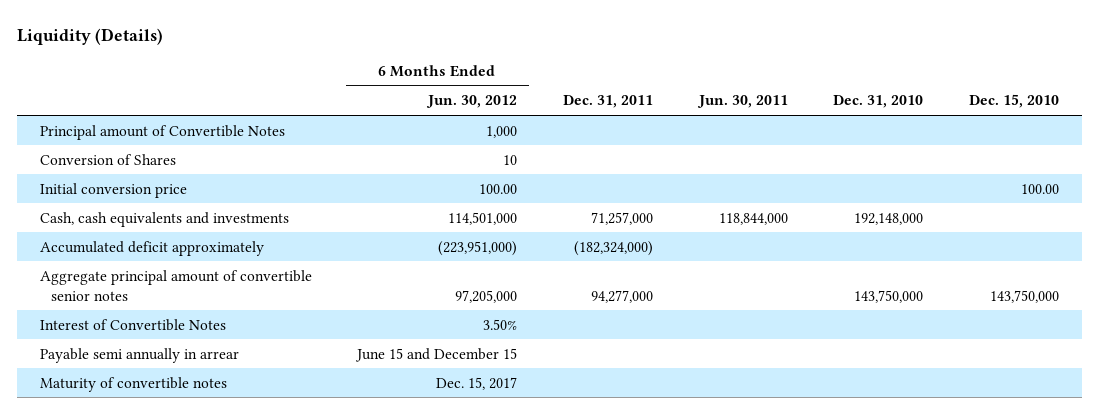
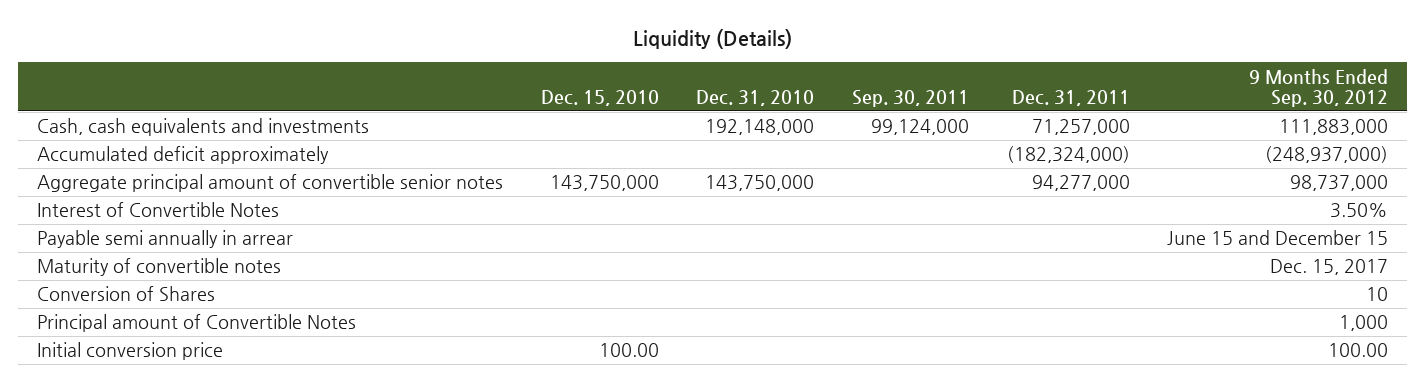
- | 6 Months Ended Jun. 30, 2012 | Dec. 31, 2011 | Jun. 30, 2011 | Dec. 31, 2010 | Dec. 15, 2010
+ | Dec. 15, 2010 | Dec. 31, 2010 | Sep. 30, 2011 | Dec. 31, 2011 | 9 Months Ended Sep. 30, 2012
moved down: Conversion of Shares | | | | | 10
moved down: Principal amount of Convertible Notes | | | | | 1,000
moved down: Initial conversion price | 100.00 | | | | 100.00

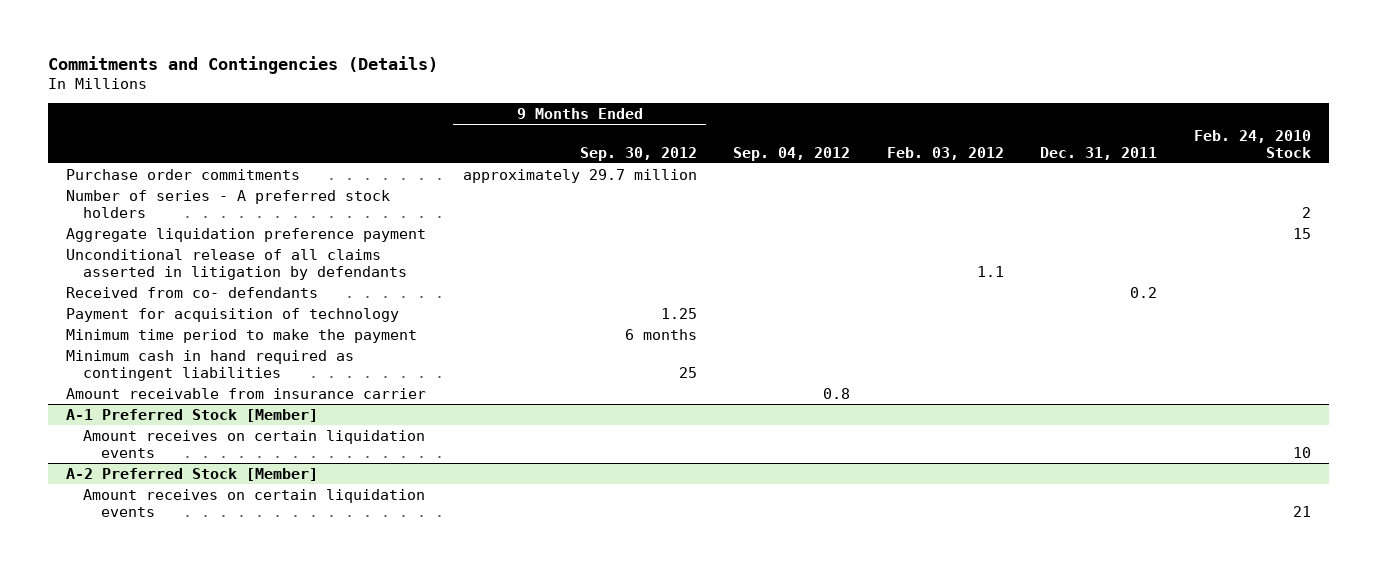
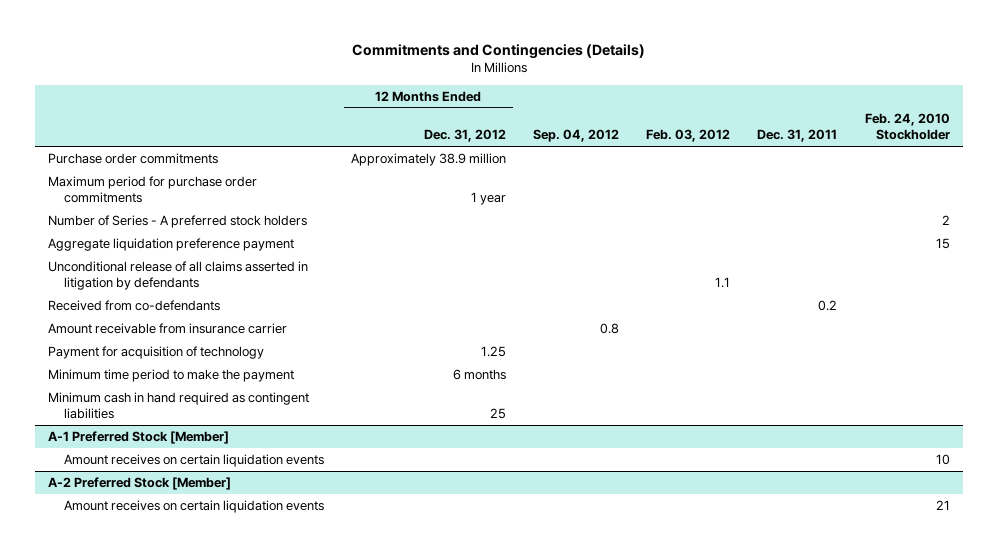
- | 9 Months Ended Sep. 30, 2012 | Sep. 04, 2012 | Feb. 03, 2012 | Dec. 31, 2011 | Feb. 24, 2010 Stock
+ | 12 Months Ended Dec. 31, 2012 | Sep. 04, 2012 | Feb. 03, 2012 | Dec. 31, 2011 | Feb. 24, 2010 Stockholder
- Number of series - A preferred stock holders | | | | | 2
+ Maximum period for purchase order commitments | 1 year | | | |
+ Number of Series - A preferred stock holders | | | | | 2
- Received from co- defendants | | | | 0.2 |
+ Received from co-defendants | | | | 0.2 |
moved up: Amount receivable from insurance carrier | | 0.8 | | |

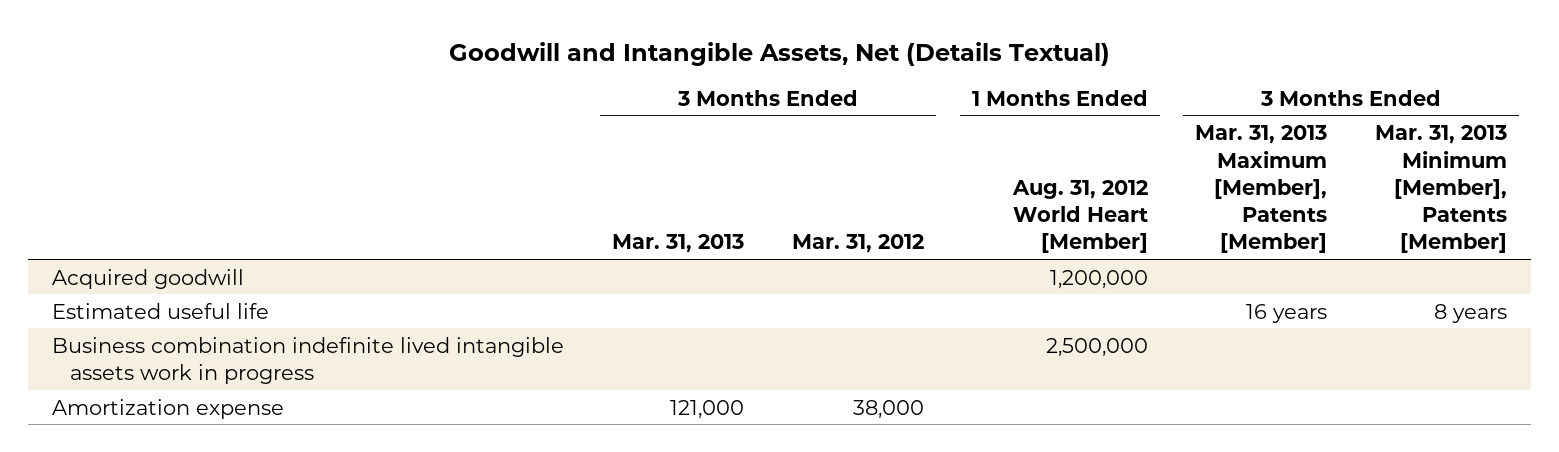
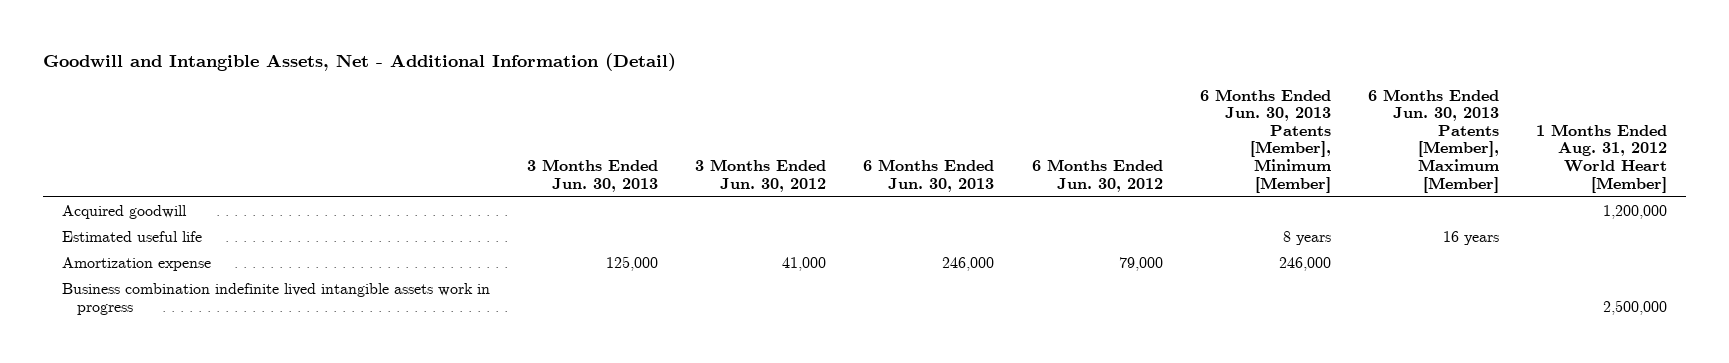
- Goodwill and Intangible Assets, Net (Details Textual)
+ Goodwill and Intangible Assets, Net - Additional Information (Detail)
- | 3 Months Ended Mar. 31, 2013 | 3 Months Ended Mar. 31, 2012 | 1 Months Ended Aug. 31, 2012 World Heart [Member] | 3 Months Ended Mar. 31, 2013 Maximum [Member], Patents [Member] | 3 Months Ended Mar. 31, 2013 Minimum [Member], Patents [Member]
+ | 3 Months Ended Jun. 30, 2013 | 3 Months Ended Jun. 30, 2012 | 6 Months Ended Jun. 30, 2013 | 6 Months Ended Jun. 30, 2012 | 6 Months Ended Jun. 30, 2013 Patents [Member], Minimum [Member] | 6 Months Ended Jun. 30, 2013 Patents [Member], Maximum [Member] | 1 Months Ended Aug. 31, 2012 World Heart [Member]
moved down: Business combination indefinite lived intangible assets work in progress | | | | | | | 2,500,000

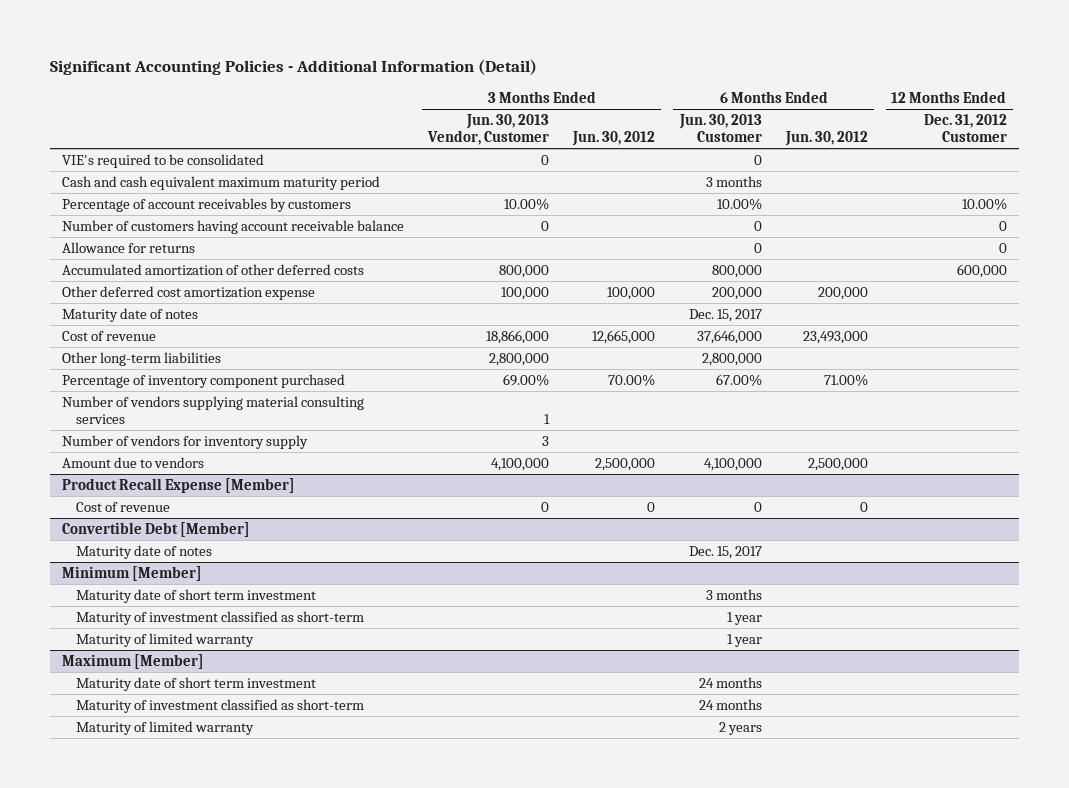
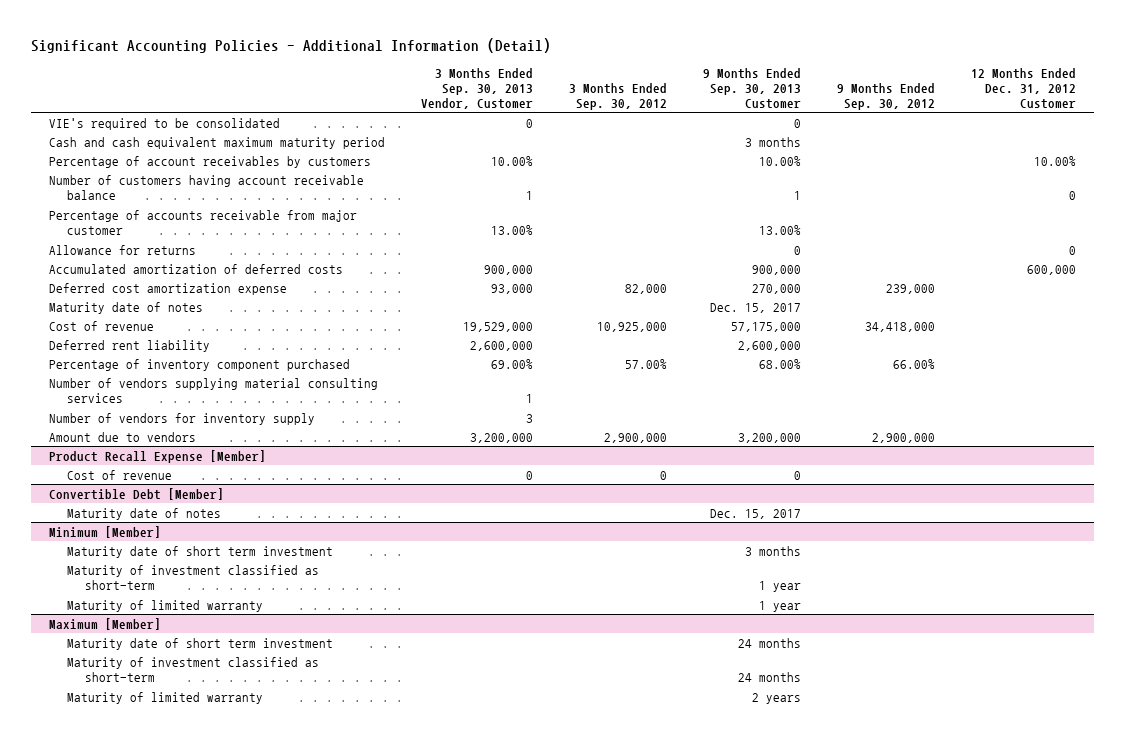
- | 3 Months Ended Jun. 30, 2013 Vendor, Customer | 3 Months Ended Jun. 30, 2012 | 6 Months Ended Jun. 30, 2013 Customer | 6 Months Ended Jun. 30, 2012 | 12 Months Ended Dec. 31, 2012 Customer
+ | 3 Months Ended Sep. 30, 2013 Vendor, Customer | 3 Months Ended Sep. 30, 2012 | 9 Months Ended Sep. 30, 2013 Customer | 9 Months Ended Sep. 30, 2012 | 12 Months Ended Dec. 31, 2012 Customer
+ Percentage of accounts receivable from major customer | 13.00% | | 13.00% | |
- Accumulated amortization of other deferred costs | 800,000 | | 800,000 | | 600,000
- Other deferred cost amortization expense | 100,000 | 100,000 | 200,000 | 200,000 |
+ Accumulated amortization of deferred costs | 900,000 | | 900,000 | | 600,000
+ Deferred cost amortization expense | 93,000 | 82,000 | 270,000 | 239,000 |
- Other long-term liabilities | 2,800,000 | | 2,800,000 | |
+ Deferred rent liability | 2,600,000 | | 2,600,000 | |

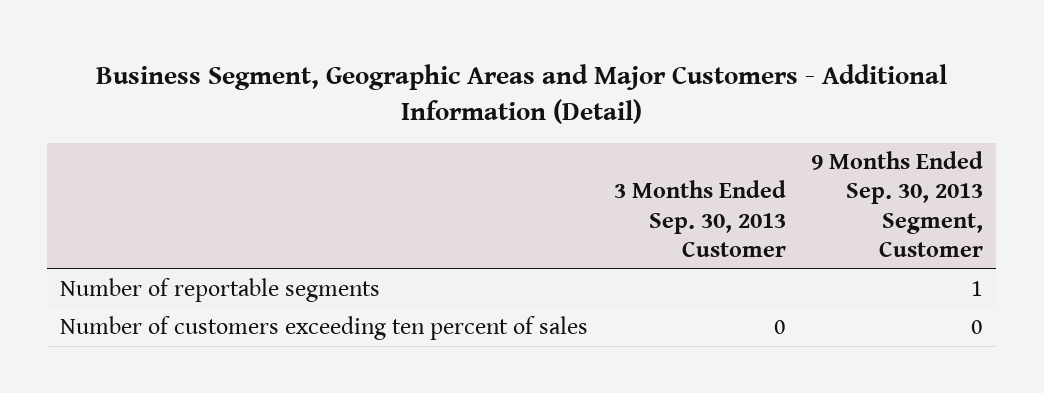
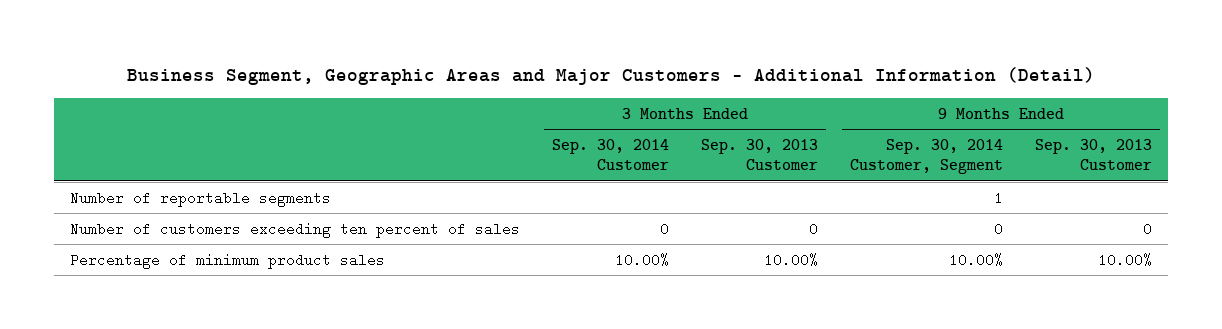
- | 3 Months Ended Sep. 30, 2013 Customer | 9 Months Ended Sep. 30, 2013 Segment, Customer
+ | 3 Months Ended Sep. 30, 2014 Customer | 3 Months Ended Sep. 30, 2013 Customer | 9 Months Ended Sep. 30, 2014 Customer, Segment | 9 Months Ended Sep. 30, 2013 Customer
+ Percentage of minimum product sales | 10.00% | 10.00% | 10.00% | 10.00%

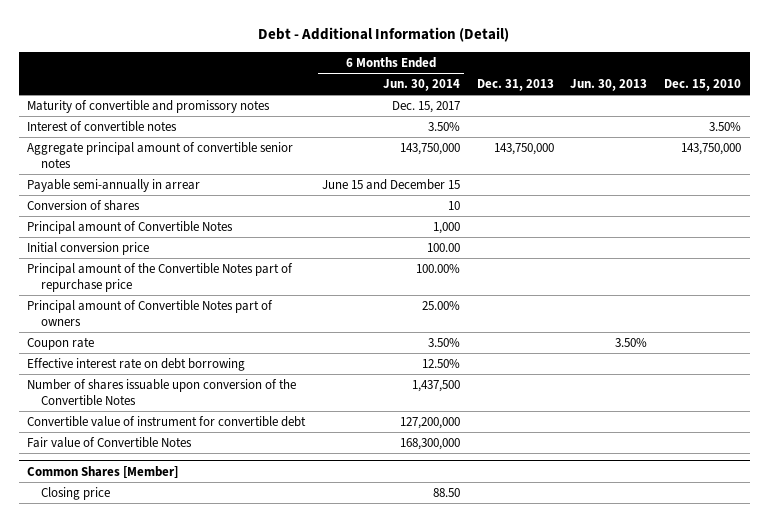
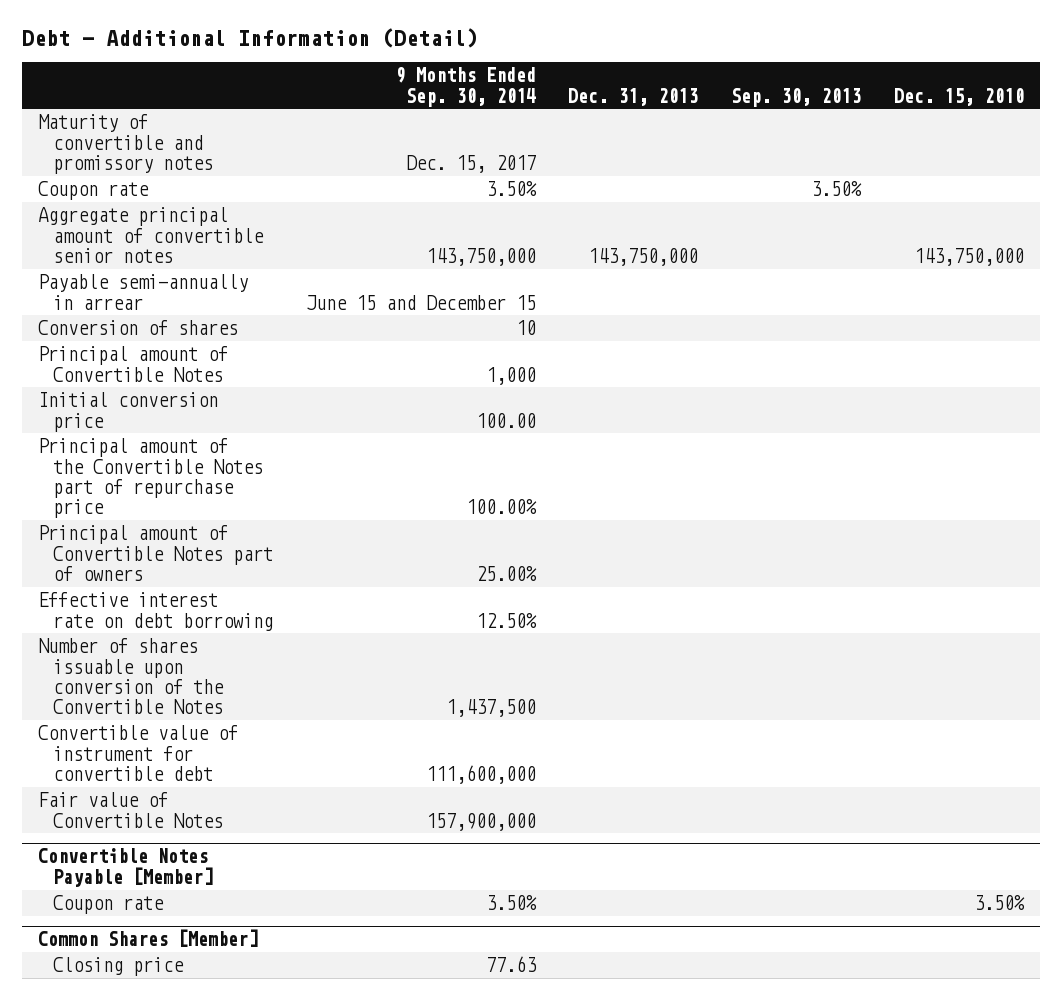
- | 6 Months Ended Jun. 30, 2014 | Dec. 31, 2013 | Jun. 30, 2013 | Dec. 15, 2010
+ | 9 Months Ended Sep. 30, 2014 | Dec. 31, 2013 | Sep. 30, 2013 | Dec. 15, 2010
- Interest of convertible notes | 3.50% | | | 3.50%
moved up: Coupon rate | 3.50% | | 3.50% |
+ Convertible Notes Payable [Member]
+ Coupon rate | 3.50% | | | 3.50%

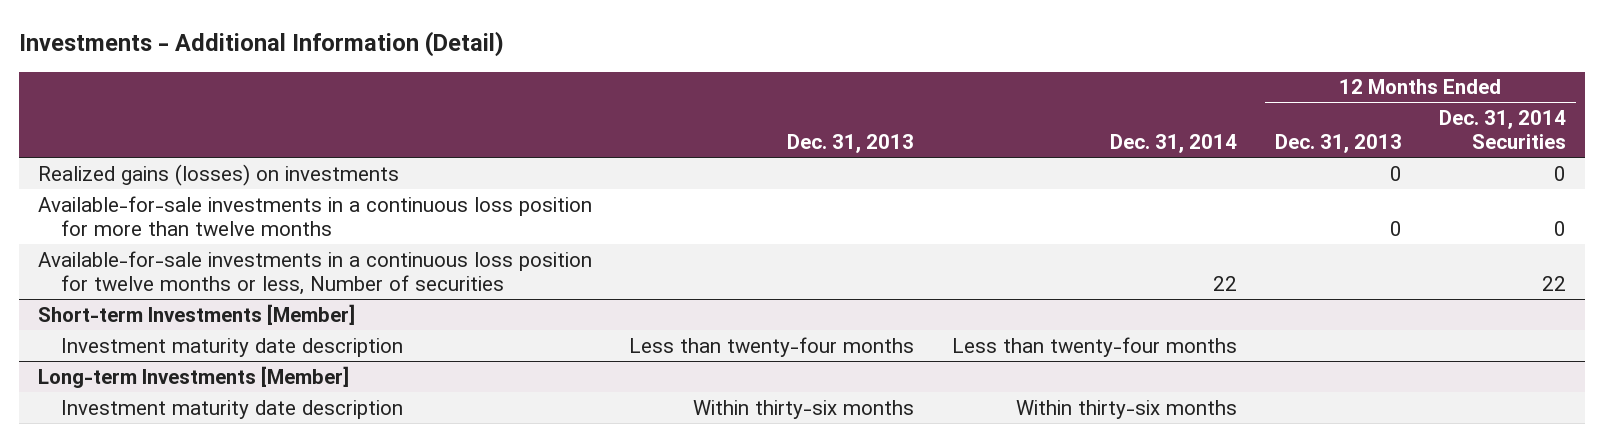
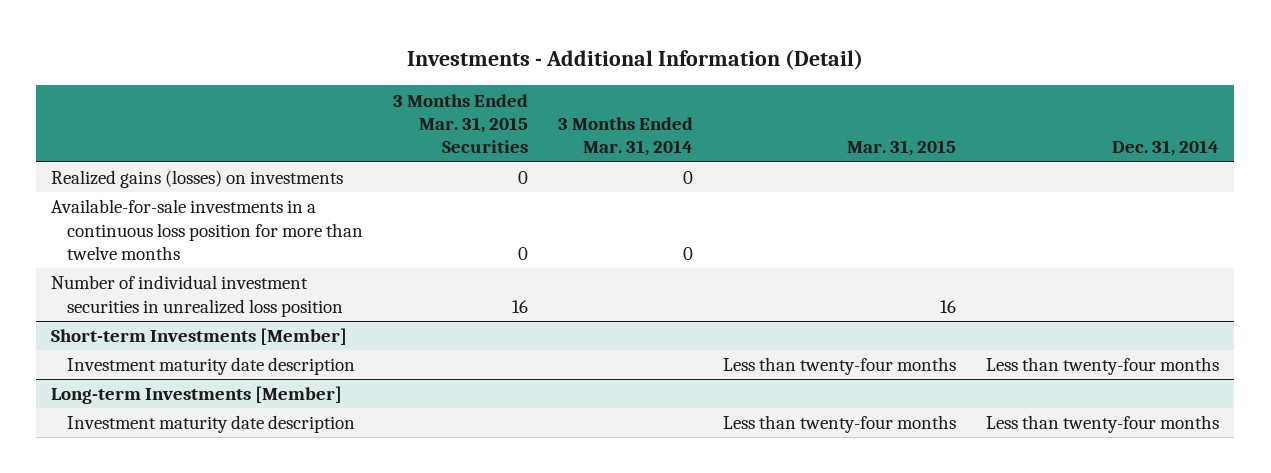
- | Dec. 31, 2013 | Dec. 31, 2014 | 12 Months Ended Dec. 31, 2013 | 12 Months Ended Dec. 31, 2014 Securities
+ | 3 Months Ended Mar. 31, 2015 Securities | 3 Months Ended Mar. 31, 2014 | Mar. 31, 2015 | Dec. 31, 2014
- Available-for-sale investments in a continuous loss position for twelve months or less, Number of securities | | 22 | | 22
+ Number of individual investment securities in unrealized loss position | 16 | | 16 |
@ Long-term Investments [Member]
- Investment maturity date description | Within thirty-six months | Within thirty-six months | |
+ Investment maturity date description | | | Less than twenty-four months | Less than twenty-four months

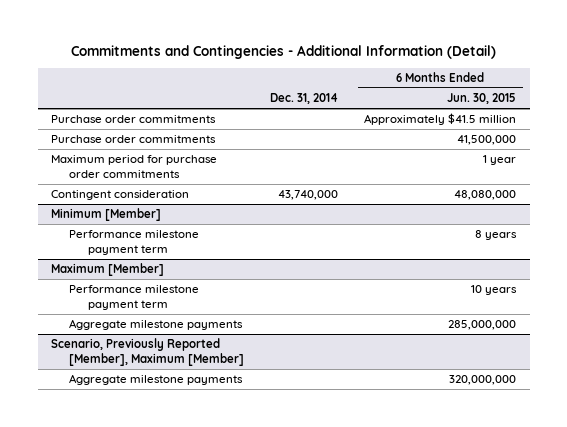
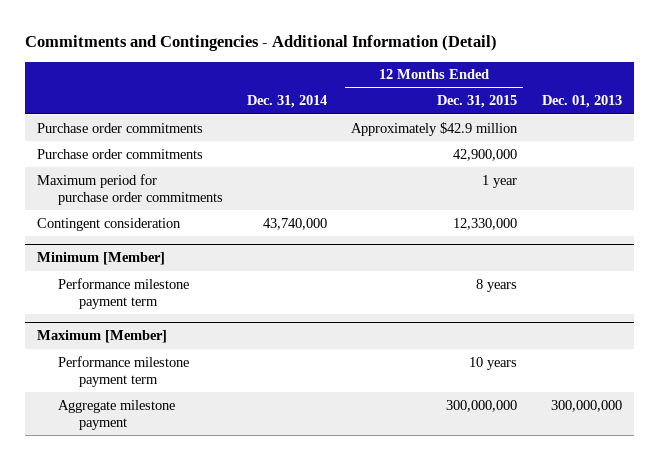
- | Dec. 31, 2014 | 6 Months Ended Jun. 30, 2015
+ | Dec. 31, 2014 | 12 Months Ended Dec. 31, 2015 | Dec. 01, 2013
@ Maximum [Member]
- Aggregate milestone payments | | 285,000,000
- Scenario, Previously Reported [Member], Maximum [Member]
- Aggregate milestone payments | | 320,000,000
@ Maximum [Member]
+ Aggregate milestone payment | | 300,000,000 | 300,000,000

